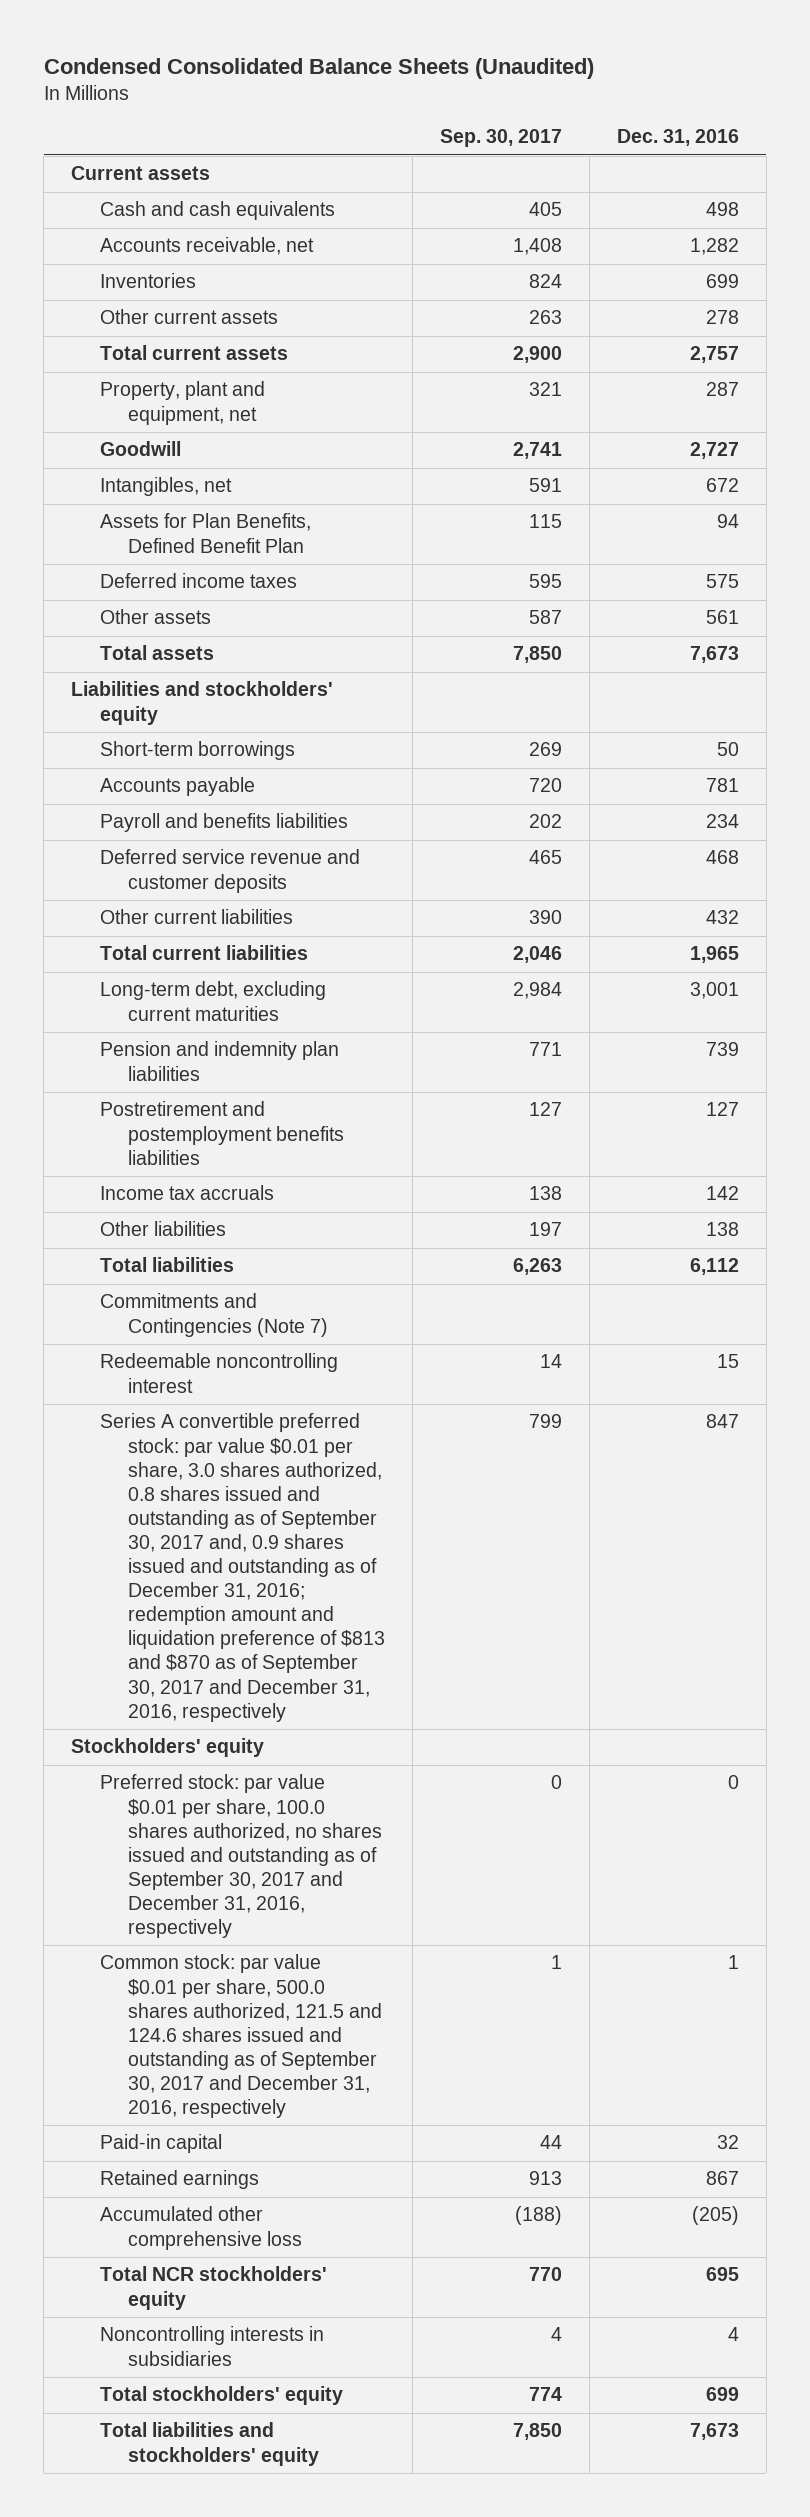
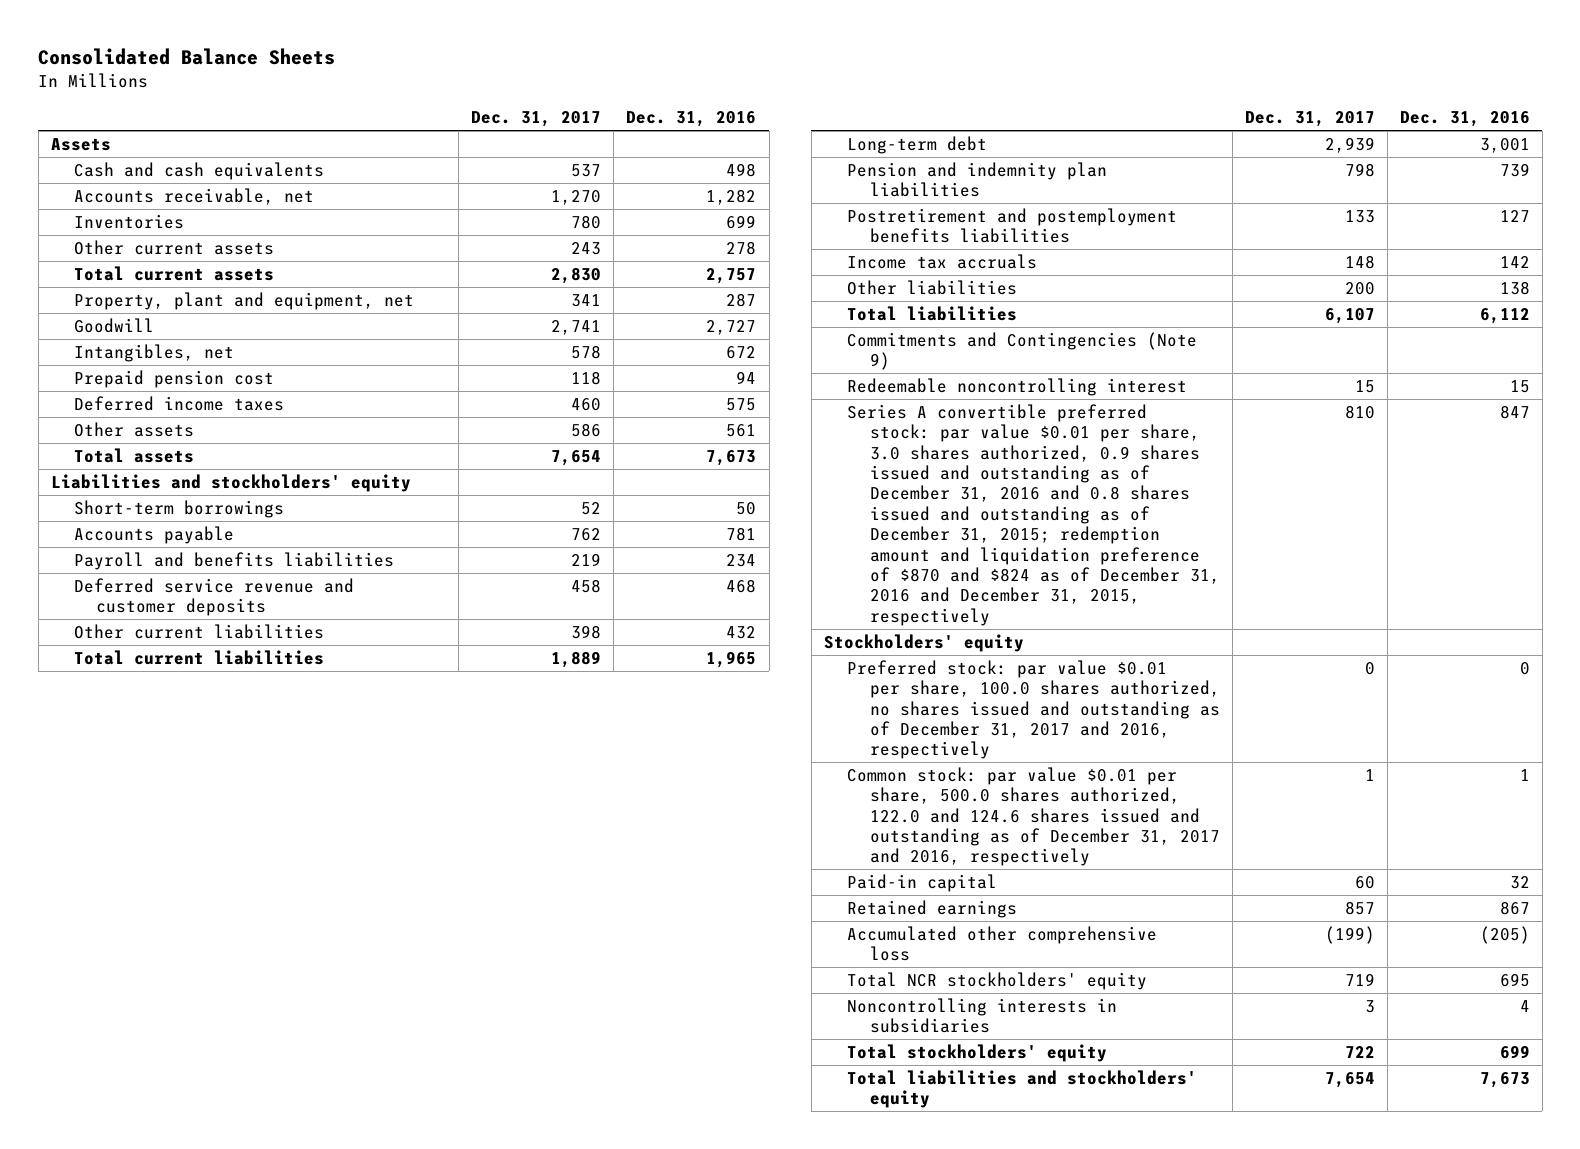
- Condensed Consolidated Balance Sheets (Unaudited)
+ Consolidated Balance Sheets
- | Sep. 30, 2017 | Dec. 31, 2016
+ | Dec. 31, 2017 | Dec. 31, 2016
- Current assets
+ Assets
- Assets for Plan Benefits, Defined Benefit Plan | 115 | 94
+ Prepaid pension cost | 118 | 94
- Long-term debt, excluding current maturities | 2,984 | 3,001
+ Long-term debt | 2,939 | 3,001
- Commitments and Contingencies (Note 7)
+ Commitments and Contingencies (Note 9)
- Series A convertible preferred stock: par value $0.01 per share, 3.0 shares authorized, 0.8 shares issued and outstanding as of September 30, 2017 and, 0.9 shares issued and outstanding as of December 31, 2016; redemption amount and liquidation preference of $813 and $870 as of September 30, 2017 and December 31, 2016, respectively | 799 | 847
+ Series A convertible preferred stock: par value $0.01 per share, 3.0 shares authorized, 0.9 shares issued and outstanding as of December 31, 2016 and 0.8 shares issued and outstanding as of December 31, 2015; redemption amount and liquidation preference of $870 and $824 as of December 31, 2016 and December 31, 2015, respectively | 810 | 847
- Preferred stock: par value $0.01 per share, 100.0 shares authorized, no shares issued and outstanding as of September 30, 2017 and December 31, 2016, respectively | 0 | 0
- Common stock: par value $0.01 per share, 500.0 shares authorized, 121.5 and 124.6 shares issued and outstanding as of September 30, 2017 and December 31, 2016, respectively | 1 | 1
+ Preferred stock: par value $0.01 per share, 100.0 shares authorized, no shares issued and outstanding as of December 31, 2017 and 2016, respectively | 0 | 0
+ Common stock: par value $0.01 per share, 500.0 shares authorized, 122.0 and 124.6 shares issued and outstanding as of December 31, 2017 and 2016, respectively | 1 | 1

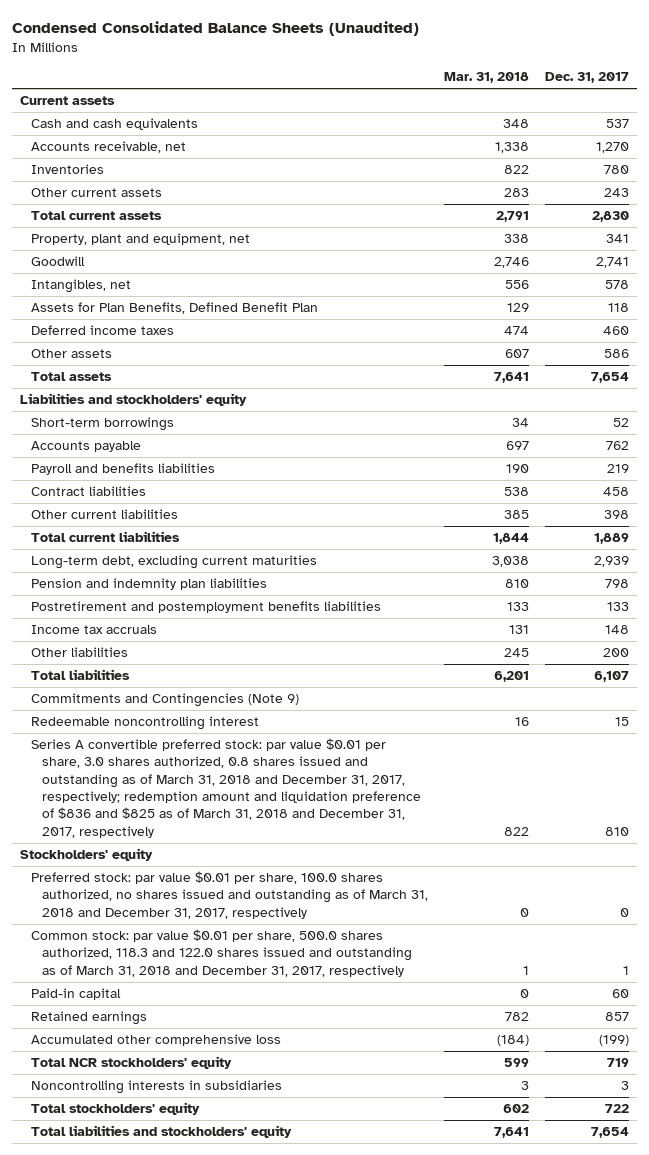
- Consolidated Balance Sheets
+ Condensed Consolidated Balance Sheets (Unaudited)
- | Dec. 31, 2017 | Dec. 31, 2016
+ | Mar. 31, 2018 | Dec. 31, 2017
- Assets
+ Current assets
- Prepaid pension cost | 118 | 94
+ Assets for Plan Benefits, Defined Benefit Plan | 129 | 118
- Deferred service revenue and customer deposits | 458 | 468
+ Contract liabilities | 538 | 458
- Long-term debt | 2,939 | 3,001
+ Long-term debt, excluding current maturities | 3,038 | 2,939
- Series A convertible preferred stock: par value $0.01 per share, 3.0 shares authorized, 0.9 shares issued and outstanding as of December 31, 2016 and 0.8 shares issued and outstanding as of December 31, 2015; redemption amount and liquidation preference of $870 and $824 as of December 31, 2016 and December 31, 2015, respectively | 810 | 847
+ Series A convertible preferred stock: par value $0.01 per share, 3.0 shares authorized, 0.8 shares issued and outstanding as of March 31, 2018 and December 31, 2017, respectively; redemption amount and liquidation preference of $836 and $825 as of March 31, 2018 and December 31, 2017, respectively | 822 | 810
- Preferred stock: par value $0.01 per share, 100.0 shares authorized, no shares issued and outstanding as of December 31, 2017 and 2016, respectively | 0 | 0
- Common stock: par value $0.01 per share, 500.0 shares authorized, 122.0 and 124.6 shares issued and outstanding as of December 31, 2017 and 2016, respectively | 1 | 1
+ Preferred stock: par value $0.01 per share, 100.0 shares authorized, no shares issued and outstanding as of March 31, 2018 and December 31, 2017, respectively | 0 | 0
+ Common stock: par value $0.01 per share, 500.0 shares authorized, 118.3 and 122.0 shares issued and outstanding as of March 31, 2018 and December 31, 2017, respectively | 1 | 1

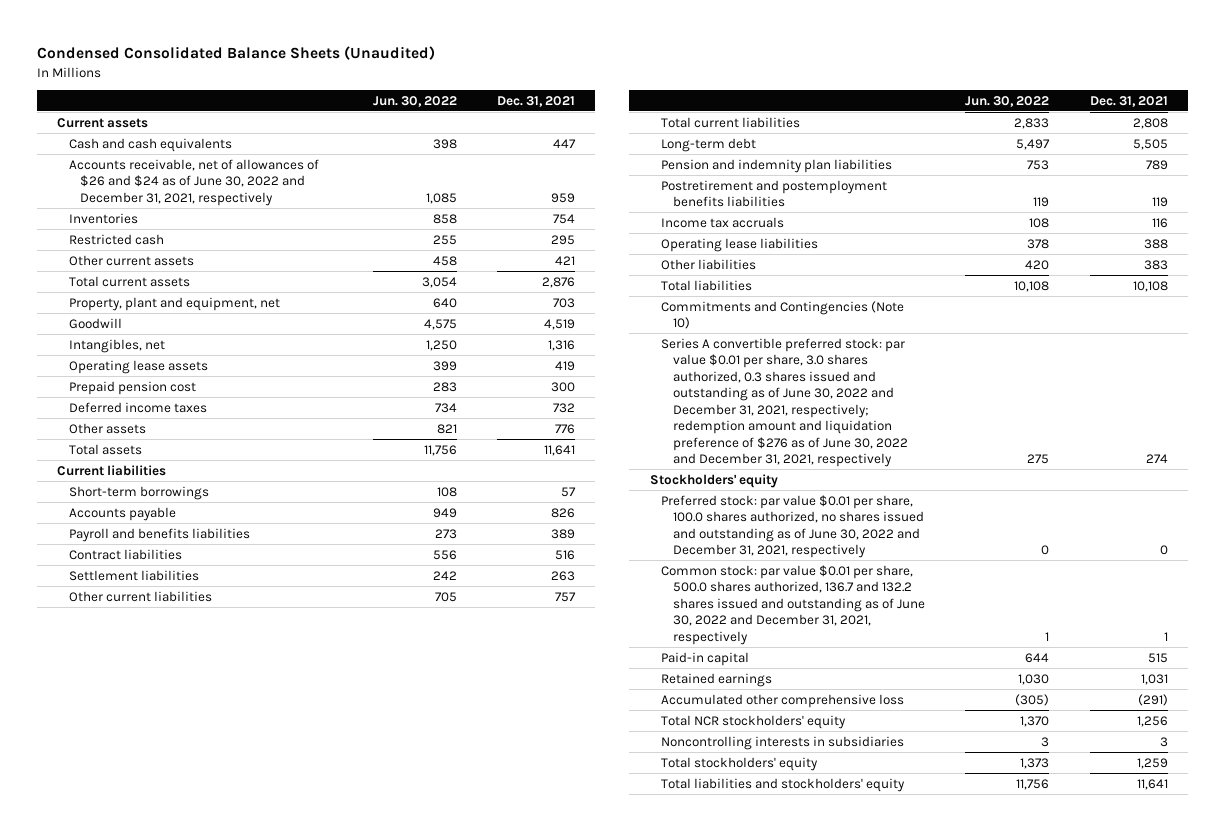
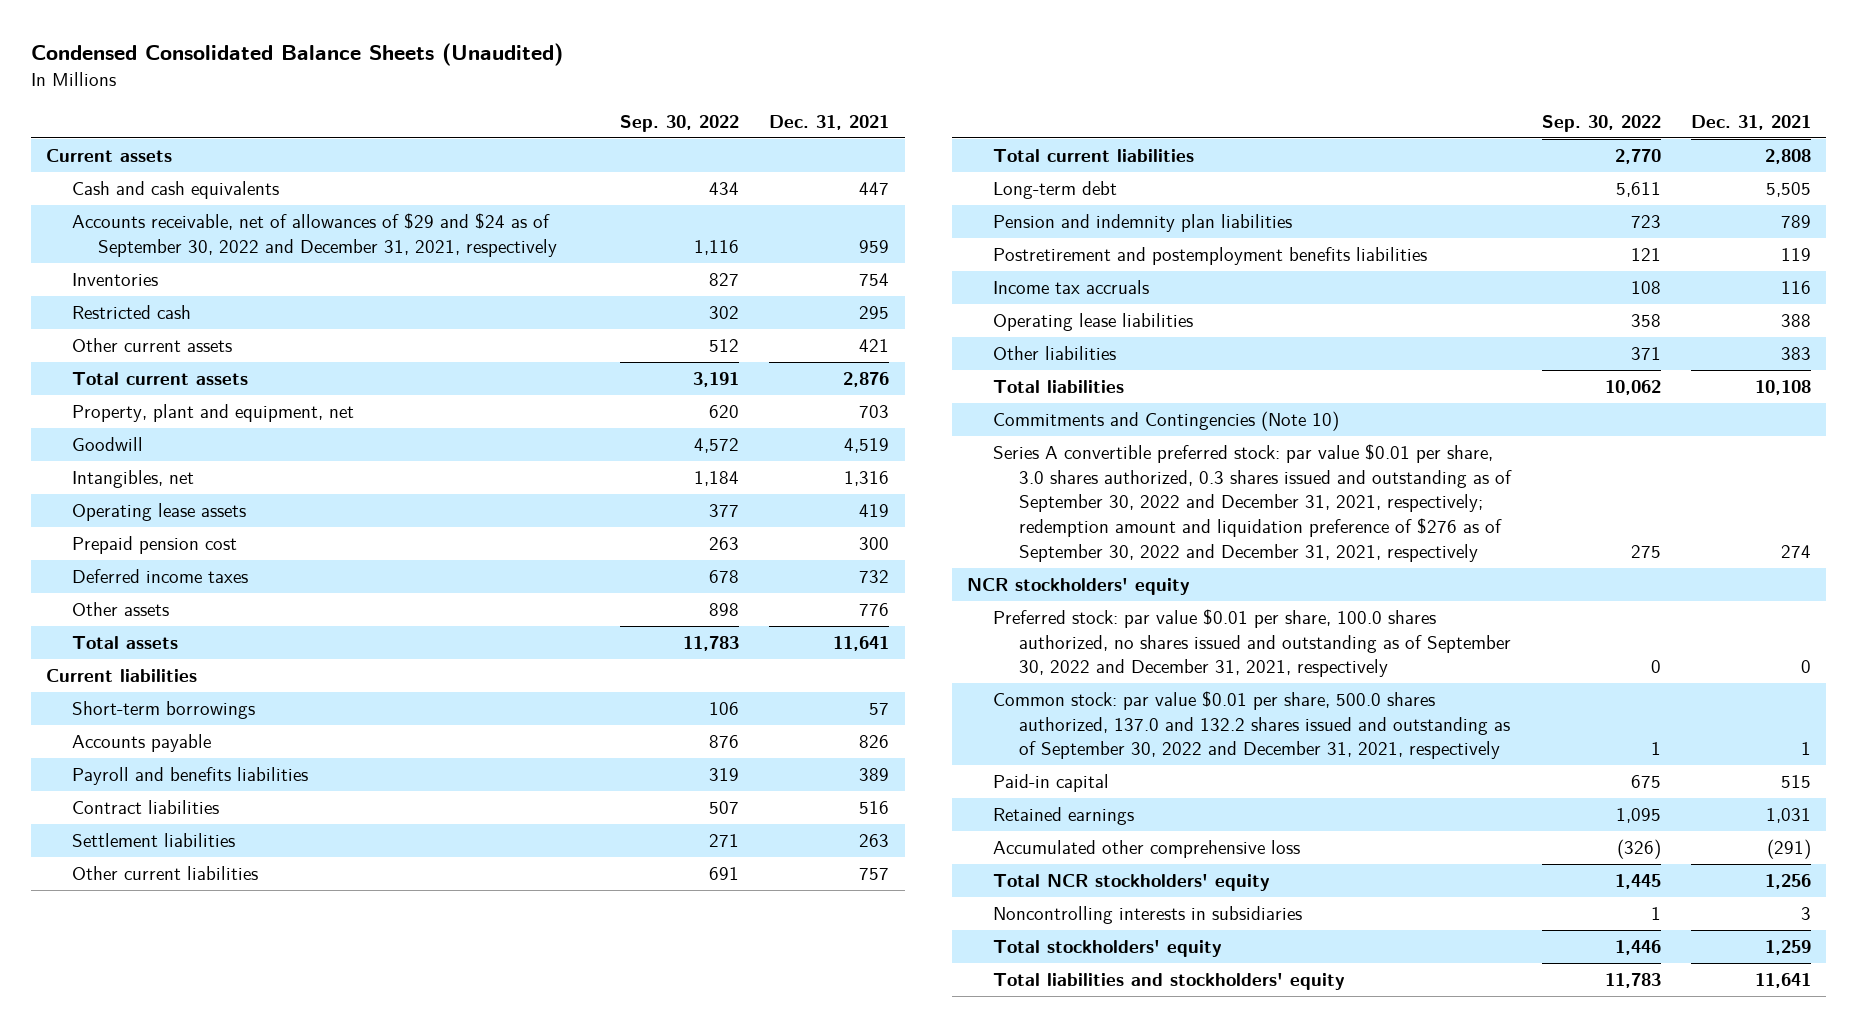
- | Jun. 30, 2022 | Dec. 31, 2021
+ | Sep. 30, 2022 | Dec. 31, 2021
- Accounts receivable, net of allowances of $26 and $24 as of June 30, 2022 and December 31, 2021, respectively | 1,085 | 959
+ Accounts receivable, net of allowances of $29 and $24 as of September 30, 2022 and December 31, 2021, respectively | 1,116 | 959
- Series A convertible preferred stock: par value $0.01 per share, 3.0 shares authorized, 0.3 shares issued and outstanding as of June 30, 2022 and December 31, 2021, respectively; redemption amount and liquidation preference of $276 as of June 30, 2022 and December 31, 2021, respectively | 275 | 274
- Stockholders' equity
- Preferred stock: par value $0.01 per share, 100.0 shares authorized, no shares issued and outstanding as of June 30, 2022 and December 31, 2021, respectively | 0 | 0
- Common stock: par value $0.01 per share, 500.0 shares authorized, 136.7 and 132.2 shares issued and outstanding as of June 30, 2022 and December 31, 2021, respectively | 1 | 1
+ Series A convertible preferred stock: par value $0.01 per share, 3.0 shares authorized, 0.3 shares issued and outstanding as of September 30, 2022 and December 31, 2021, respectively; redemption amount and liquidation preference of $276 as of September 30, 2022 and December 31, 2021, respectively | 275 | 274
+ NCR stockholders' equity
+ Preferred stock: par value $0.01 per share, 100.0 shares authorized, no shares issued and outstanding as of September 30, 2022 and December 31, 2021, respectively | 0 | 0
+ Common stock: par value $0.01 per share, 500.0 shares authorized, 137.0 and 132.2 shares issued and outstanding as of September 30, 2022 and December 31, 2021, respectively | 1 | 1

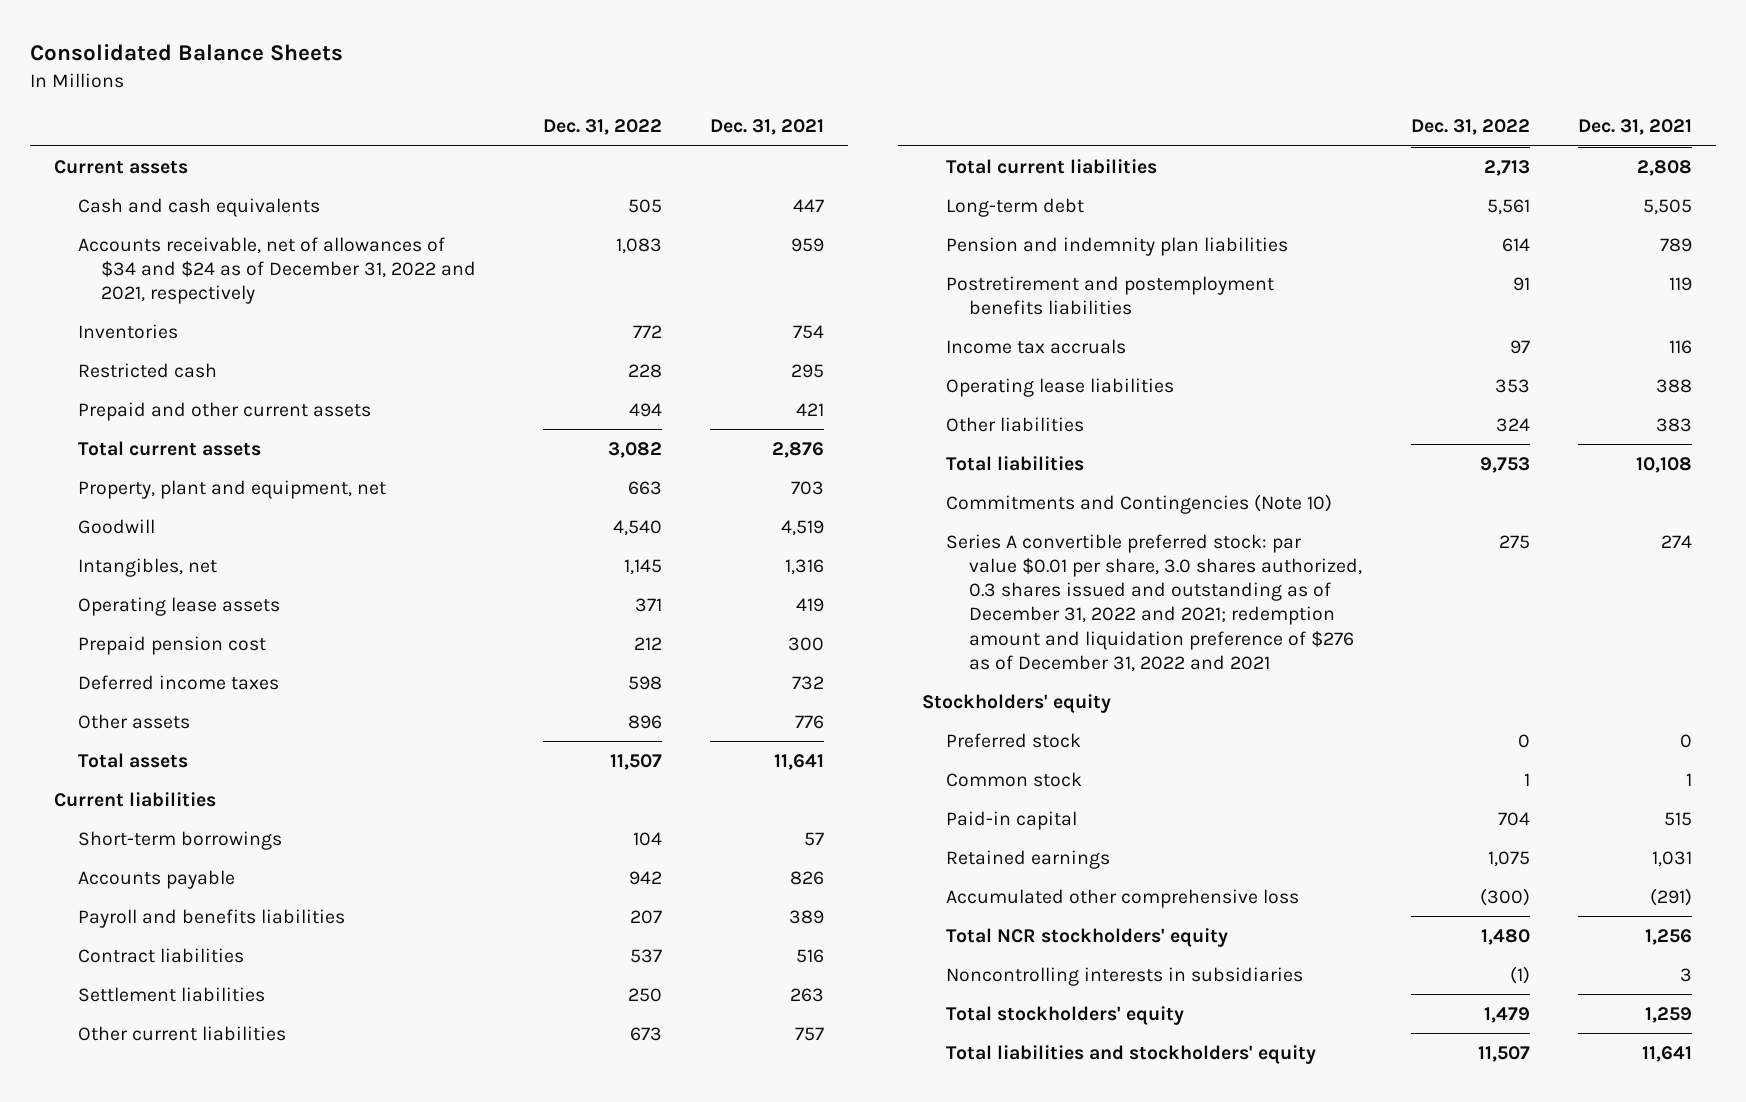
- Condensed Consolidated Balance Sheets (Unaudited)
+ Consolidated Balance Sheets
- | Sep. 30, 2022 | Dec. 31, 2021
+ | Dec. 31, 2022 | Dec. 31, 2021
- Accounts receivable, net of allowances of $29 and $24 as of September 30, 2022 and December 31, 2021, respectively | 1,116 | 959
+ Accounts receivable, net of allowances of $34 and $24 as of December 31, 2022 and 2021, respectively | 1,083 | 959
- Other current assets | 512 | 421
+ Prepaid and other current assets | 494 | 421
- Series A convertible preferred stock: par value $0.01 per share, 3.0 shares authorized, 0.3 shares issued and outstanding as of September 30, 2022 and December 31, 2021, respectively; redemption amount and liquidation preference of $276 as of September 30, 2022 and December 31, 2021, respectively | 275 | 274
- NCR stockholders' equity
- Preferred stock: par value $0.01 per share, 100.0 shares authorized, no shares issued and outstanding as of September 30, 2022 and December 31, 2021, respectively | 0 | 0
- Common stock: par value $0.01 per share, 500.0 shares authorized, 137.0 and 132.2 shares issued and outstanding as of September 30, 2022 and December 31, 2021, respectively | 1 | 1
+ Series A convertible preferred stock: par value $0.01 per share, 3.0 shares authorized, 0.3 shares issued and outstanding as of December 31, 2022 and 2021; redemption amount and liquidation preference of $276 as of December 31, 2022 and 2021 | 275 | 274
+ Stockholders' equity
+ Preferred stock | 0 | 0
+ Common stock | 1 | 1

